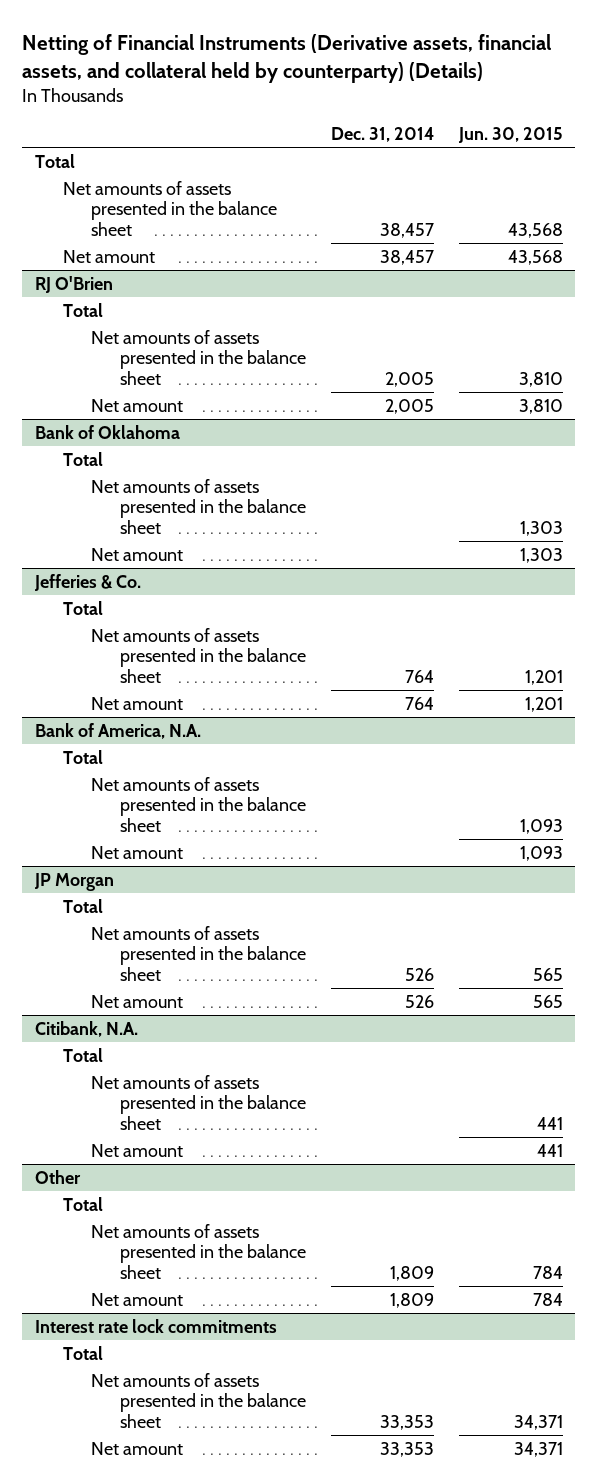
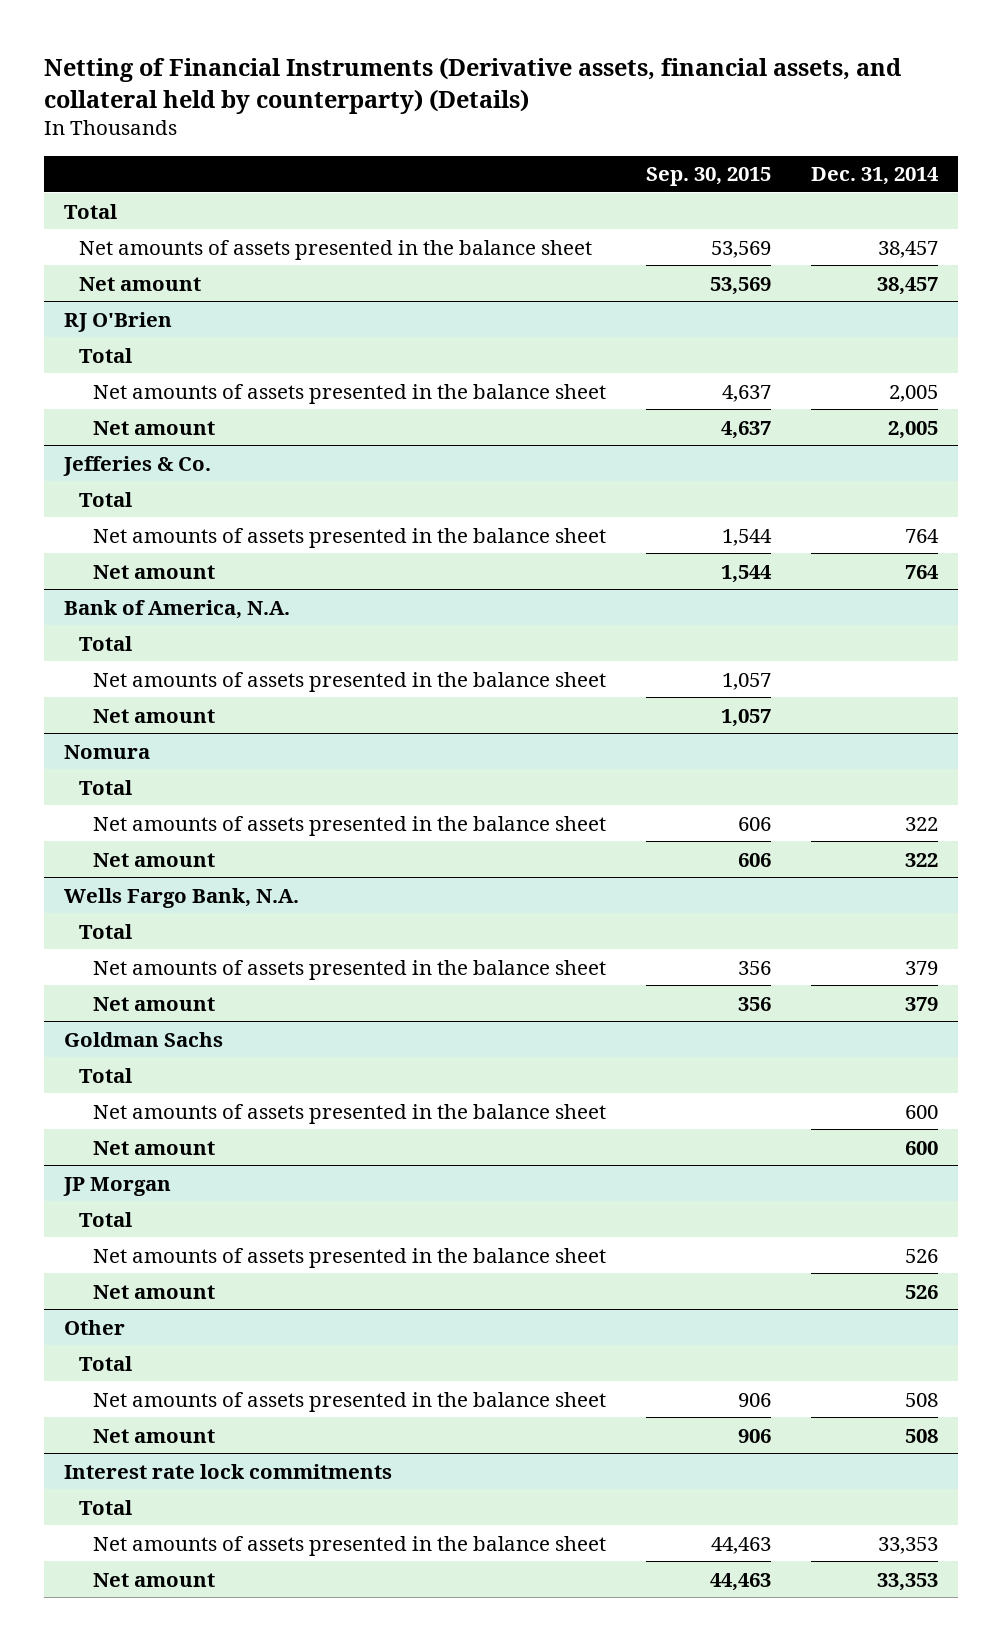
- | Dec. 31, 2014 | Jun. 30, 2015
+ | Sep. 30, 2015 | Dec. 31, 2014
- Bank of Oklahoma
- Total
- Net amounts of assets presented in the balance sheet | | 1,303
- Net amount | | 1,303
+ Nomura
+ Total
+ Net amounts of assets presented in the balance sheet | 606 | 322
+ Net amount | 606 | 322
+ Wells Fargo Bank, N.A.
+ Total
+ Net amounts of assets presented in the balance sheet | 356 | 379
+ Net amount | 356 | 379
+ Goldman Sachs
+ Total
+ Net amounts of assets presented in the balance sheet | | 600
+ Net amount | | 600
- Citibank, N.A.
- Total
- Net amounts of assets presented in the balance sheet | | 441
- Net amount | | 441
@ Other
- Net amounts of assets presented in the balance sheet | 1,809 | 784
- Net amount | 1,809 | 784
+ Net amounts of assets presented in the balance sheet | 906 | 508
+ Net amount | 906 | 508

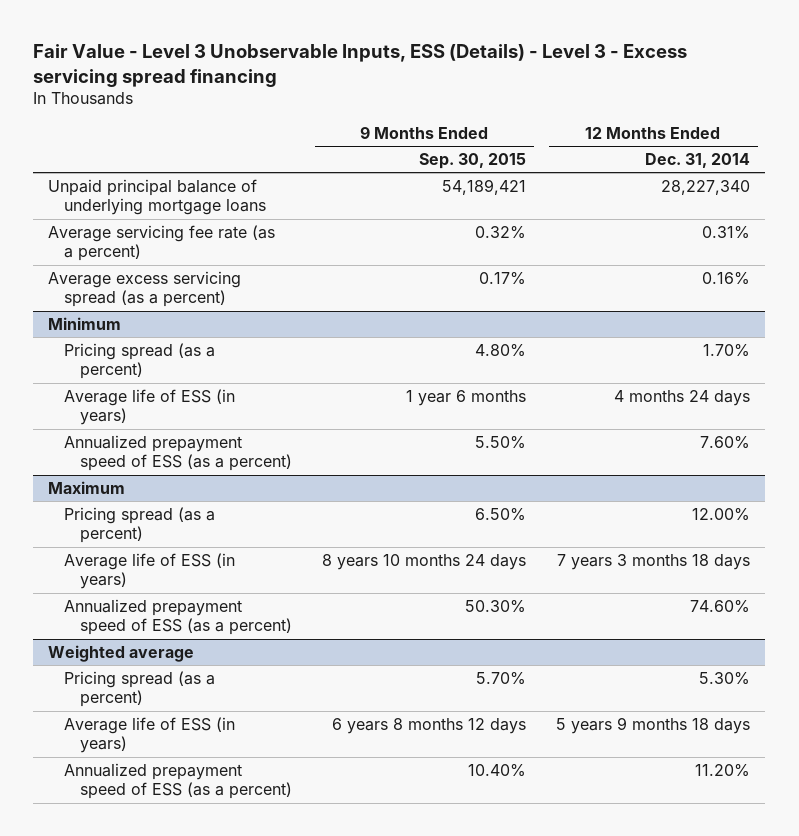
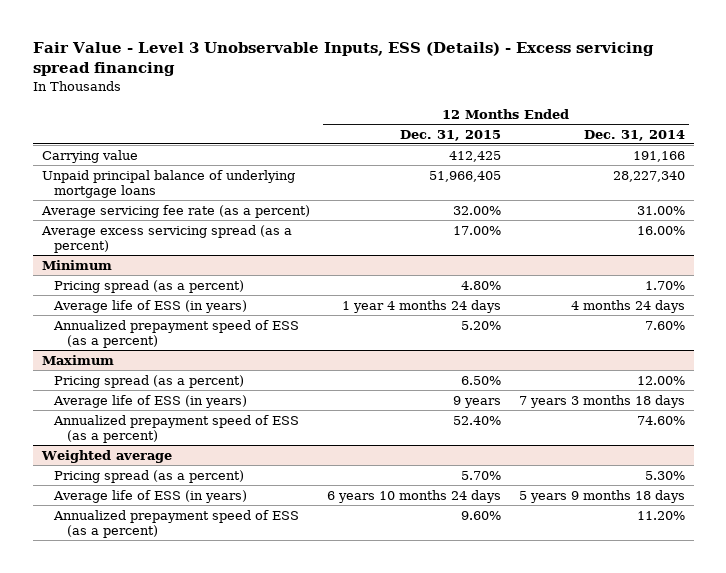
- Fair Value - Level 3 Unobservable Inputs, ESS (Details) - Level 3 - Excess servicing spread financing
+ Fair Value - Level 3 Unobservable Inputs, ESS (Details) - Excess servicing spread financing
- | 9 Months Ended Sep. 30, 2015 | 12 Months Ended Dec. 31, 2014
+ | 12 Months Ended Dec. 31, 2015 | 12 Months Ended Dec. 31, 2014
+ Carrying value | 412,425 | 191,166
- Average servicing fee rate (as a percent) | 0.32% | 0.31%
- Average excess servicing spread (as a percent) | 0.17% | 0.16%
+ Average servicing fee rate (as a percent) | 32.00% | 31.00%
+ Average excess servicing spread (as a percent) | 17.00% | 16.00%

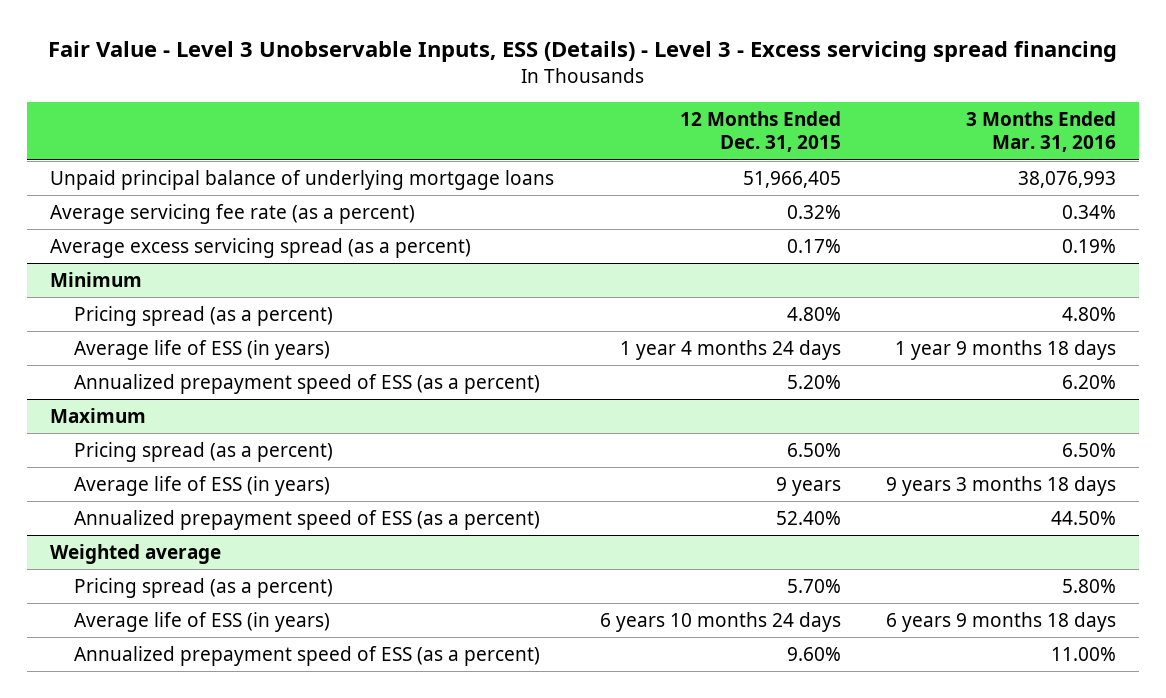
- Fair Value - Level 3 Unobservable Inputs, ESS (Details) - Excess servicing spread financing
+ Fair Value - Level 3 Unobservable Inputs, ESS (Details) - Level 3 - Excess servicing spread financing
- | 12 Months Ended Dec. 31, 2015 | 12 Months Ended Dec. 31, 2014
+ | 12 Months Ended Dec. 31, 2015 | 3 Months Ended Mar. 31, 2016
- Carrying value | 412,425 | 191,166
- Average servicing fee rate (as a percent) | 32.00% | 31.00%
- Average excess servicing spread (as a percent) | 17.00% | 16.00%
+ Average servicing fee rate (as a percent) | 0.32% | 0.34%
+ Average excess servicing spread (as a percent) | 0.17% | 0.19%

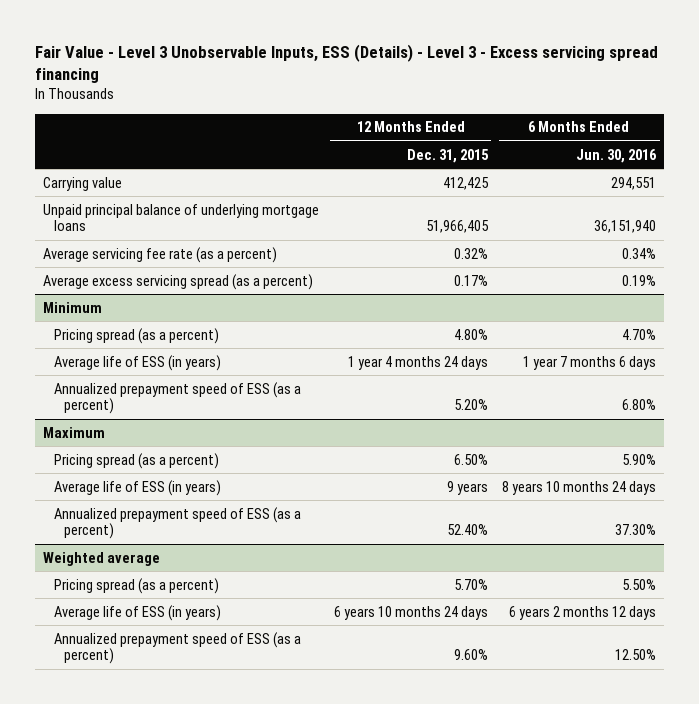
- | 12 Months Ended Dec. 31, 2015 | 3 Months Ended Mar. 31, 2016
+ | 12 Months Ended Dec. 31, 2015 | 6 Months Ended Jun. 30, 2016
+ Carrying value | 412,425 | 294,551

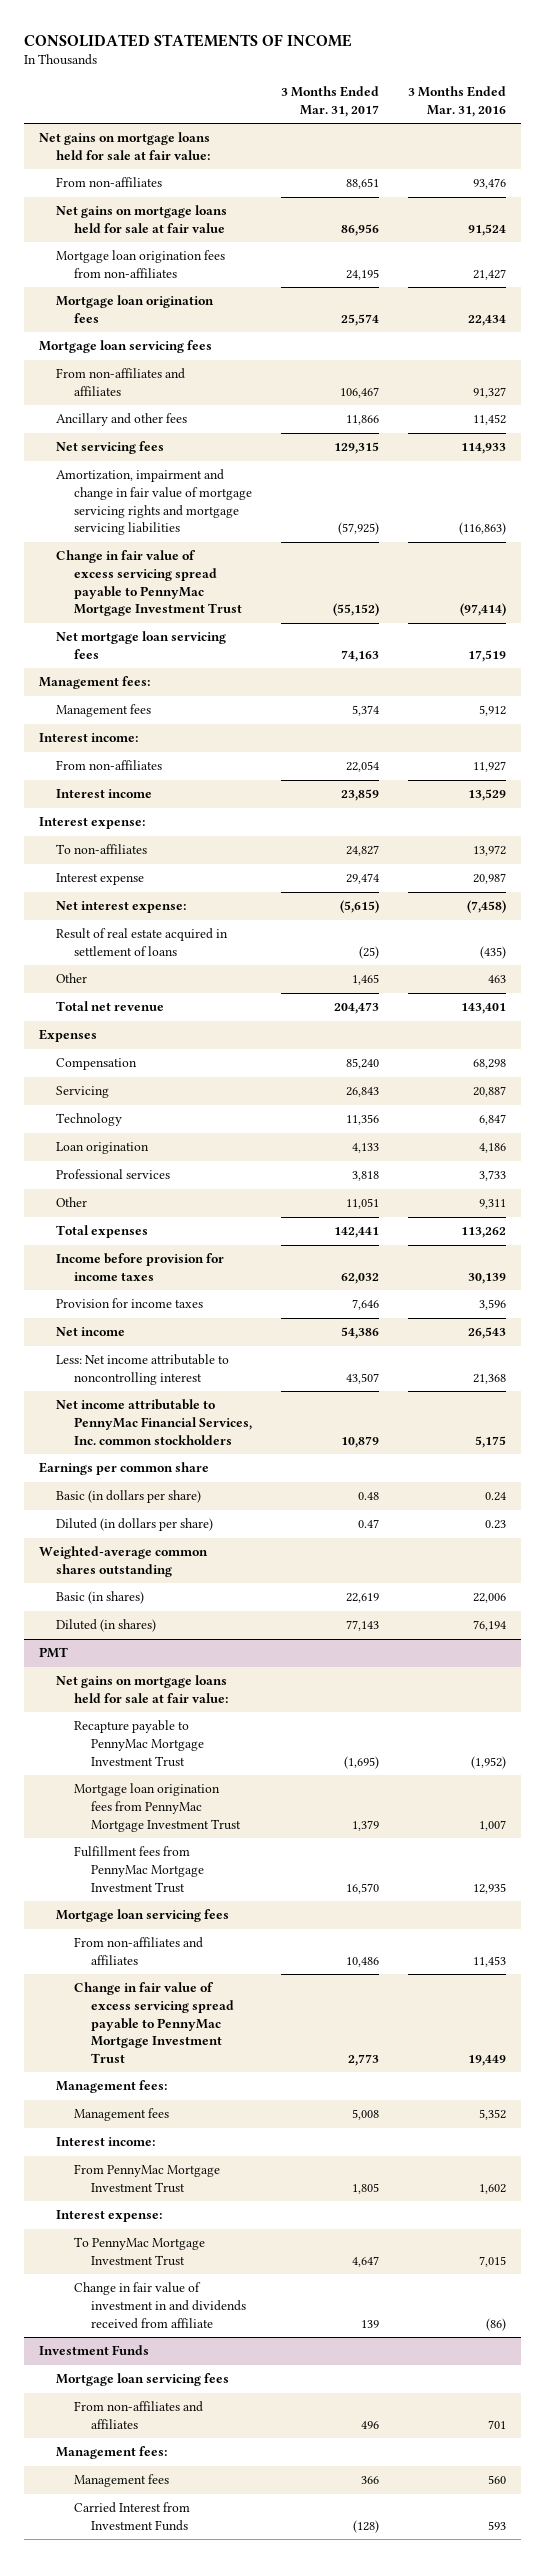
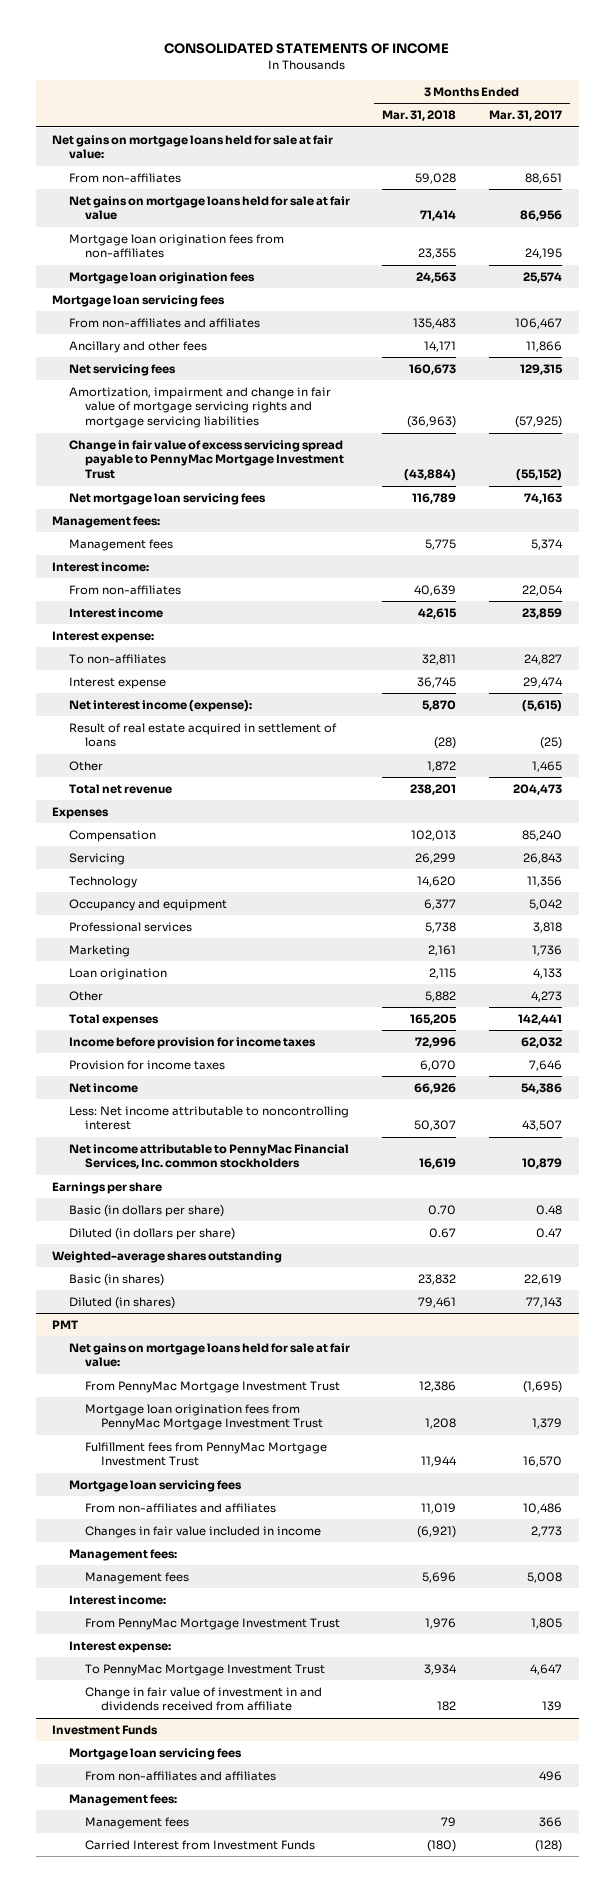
- | 3 Months Ended Mar. 31, 2017 | 3 Months Ended Mar. 31, 2016
+ | 3 Months Ended Mar. 31, 2018 | 3 Months Ended Mar. 31, 2017
- Net interest expense: | (5,615) | (7,458)
+ Net interest income (expense): | 5,870 | (5,615)
+ Occupancy and equipment | 6,377 | 5,042
- Other | 11,051 | 9,311
+ Marketing | 2,161 | 1,736
moved down: Loan origination | 2,115 | 4,133
+ Other | 5,882 | 4,273
- Earnings per common share
+ Earnings per share
- Weighted-average common shares outstanding
+ Weighted-average shares outstanding
@ PMT
- Recapture payable to PennyMac Mortgage Investment Trust | (1,695) | (1,952)
+ From PennyMac Mortgage Investment Trust | 12,386 | (1,695)
- Change in fair value of excess servicing spread payable to PennyMac Mortgage Investment Trust | 2,773 | 19,449
+ Changes in fair value included in income | (6,921) | 2,773

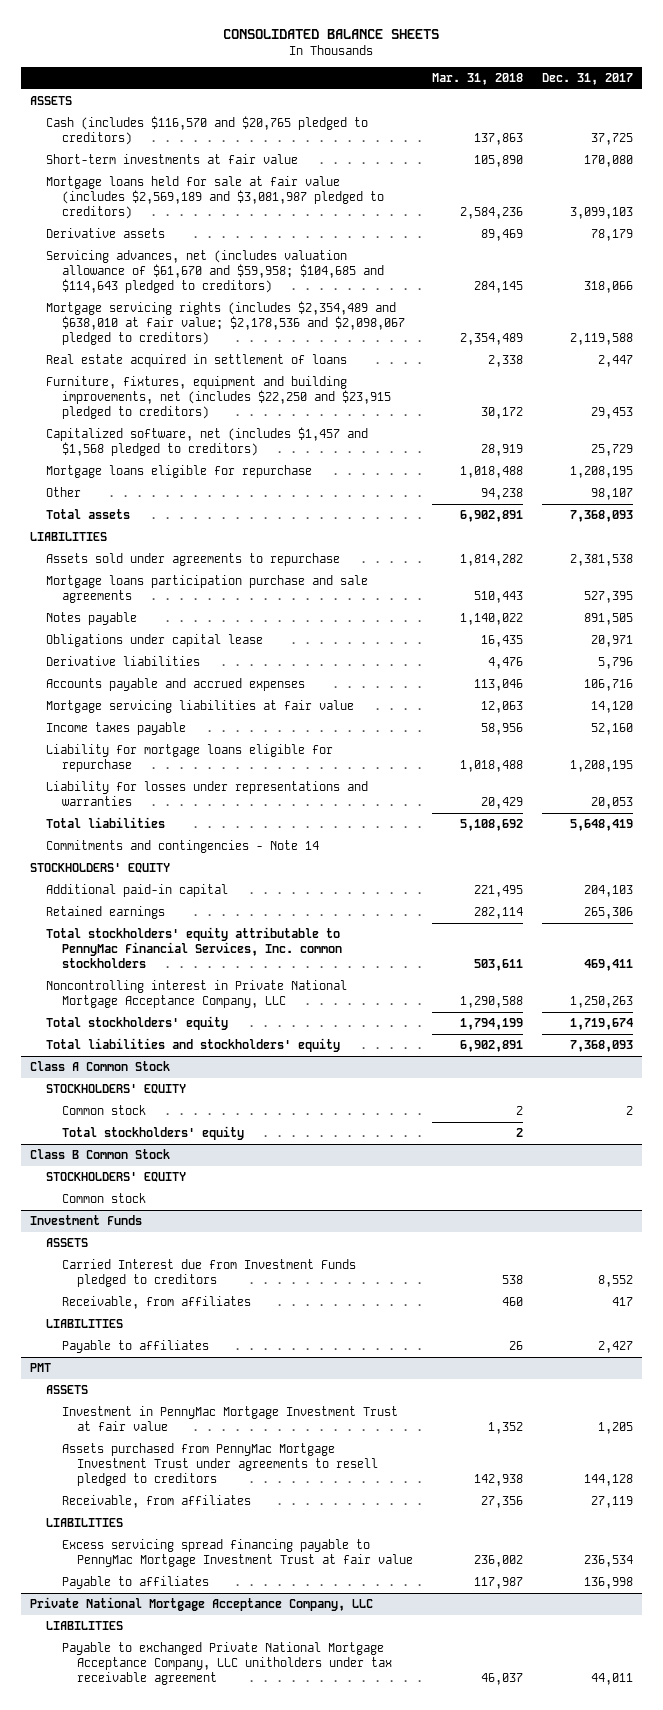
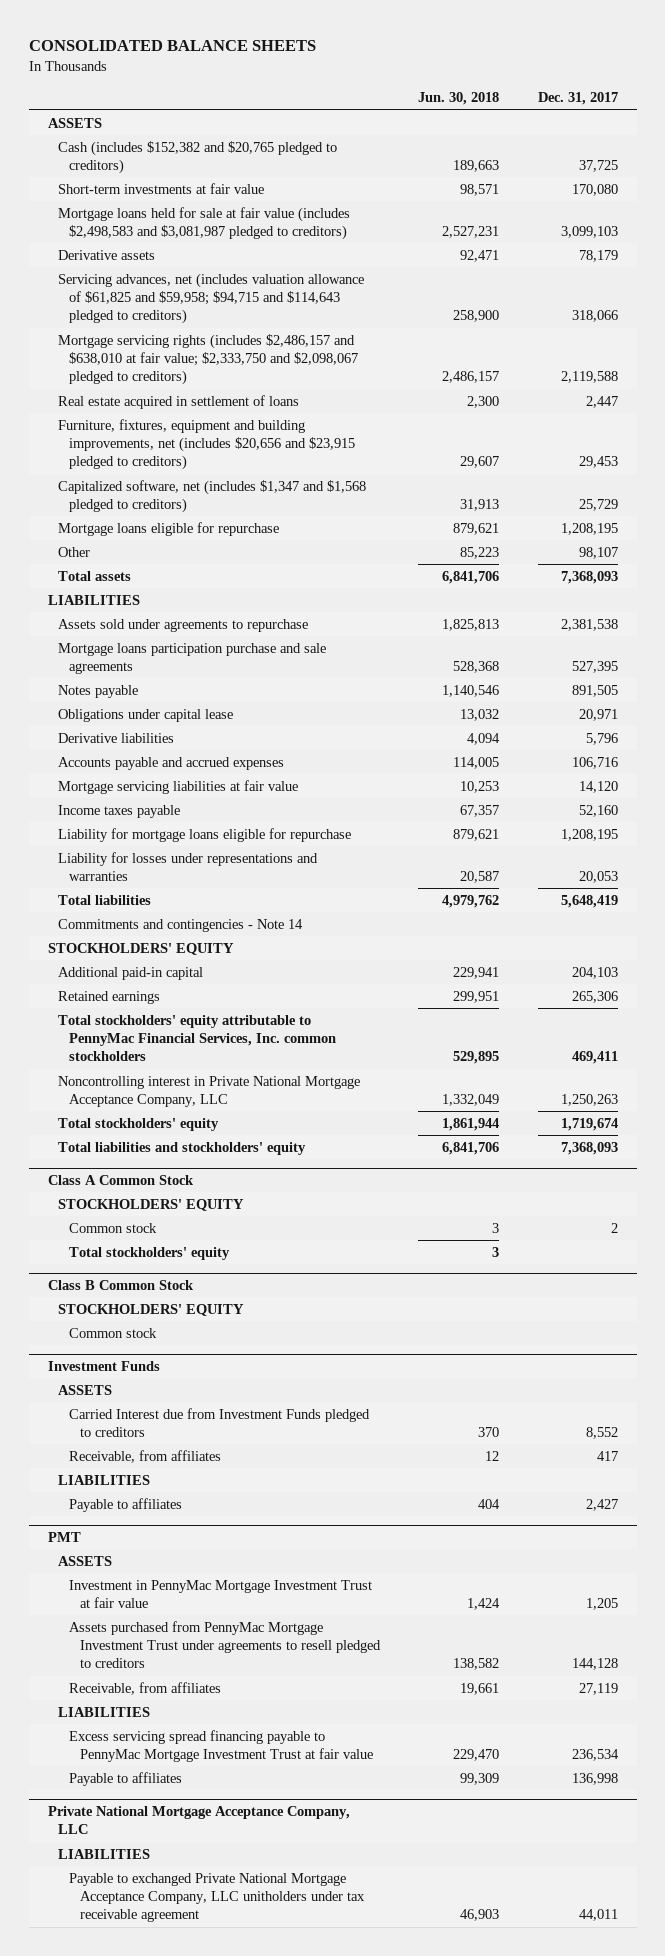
- | Mar. 31, 2018 | Dec. 31, 2017
+ | Jun. 30, 2018 | Dec. 31, 2017
- Cash (includes $116,570 and $20,765 pledged to creditors) | 137,863 | 37,725
+ Cash (includes $152,382 and $20,765 pledged to creditors) | 189,663 | 37,725
- Mortgage loans held for sale at fair value (includes $2,569,189 and $3,081,987 pledged to creditors) | 2,584,236 | 3,099,103
+ Mortgage loans held for sale at fair value (includes $2,498,583 and $3,081,987 pledged to creditors) | 2,527,231 | 3,099,103
- Servicing advances, net (includes valuation allowance of $61,670 and $59,958; $104,685 and $114,643 pledged to creditors) | 284,145 | 318,066
- Mortgage servicing rights (includes $2,354,489 and $638,010 at fair value; $2,178,536 and $2,098,067 pledged to creditors) | 2,354,489 | 2,119,588
+ Servicing advances, net (includes valuation allowance of $61,825 and $59,958; $94,715 and $114,643 pledged to creditors) | 258,900 | 318,066
+ Mortgage servicing rights (includes $2,486,157 and $638,010 at fair value; $2,333,750 and $2,098,067 pledged to creditors) | 2,486,157 | 2,119,588
- Furniture, fixtures, equipment and building improvements, net (includes $22,250 and $23,915 pledged to creditors) | 30,172 | 29,453
- Capitalized software, net (includes $1,457 and $1,568 pledged to creditors) | 28,919 | 25,729
+ Furniture, fixtures, equipment and building improvements, net (includes $20,656 and $23,915 pledged to creditors) | 29,607 | 29,453
+ Capitalized software, net (includes $1,347 and $1,568 pledged to creditors) | 31,913 | 25,729

